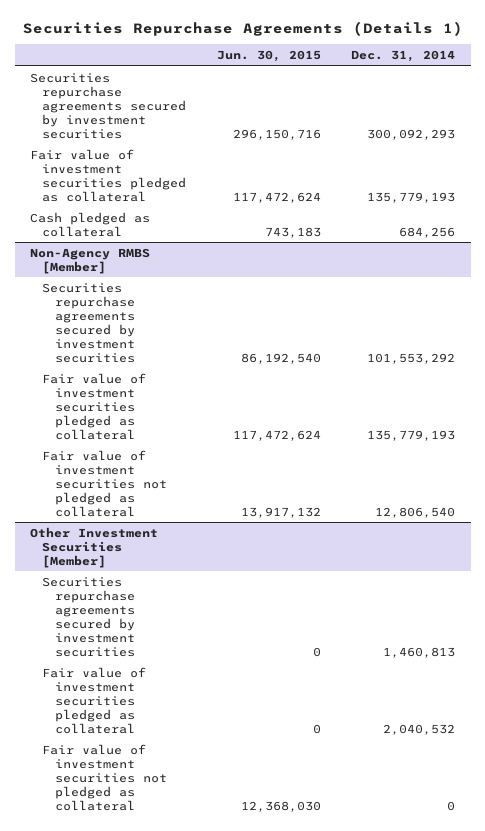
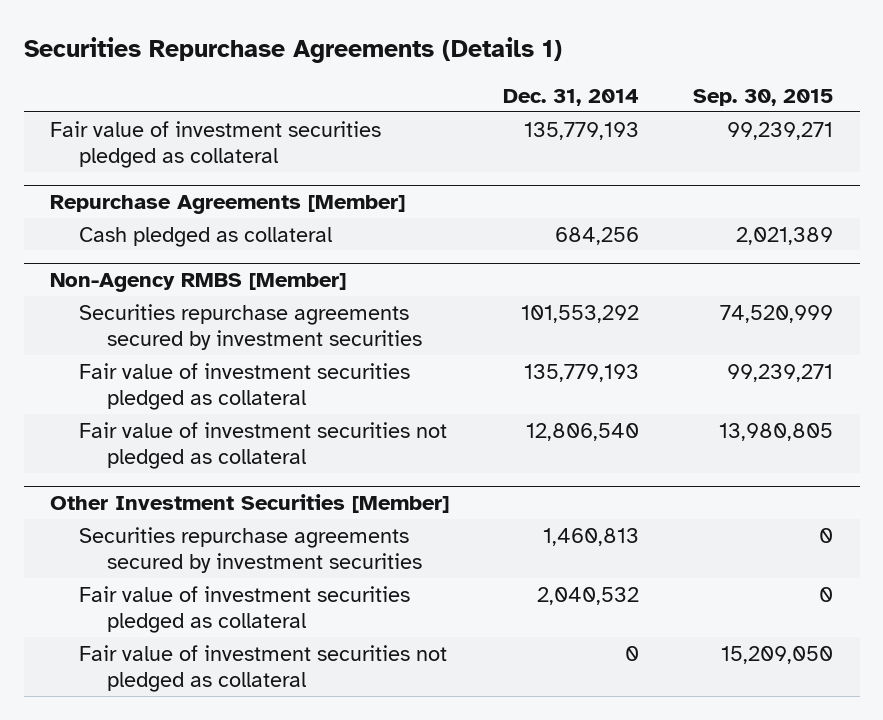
- | Jun. 30, 2015 | Dec. 31, 2014
+ | Dec. 31, 2014 | Sep. 30, 2015
- Securities repurchase agreements secured by investment securities | 296,150,716 | 300,092,293
+ Repurchase Agreements [Member]

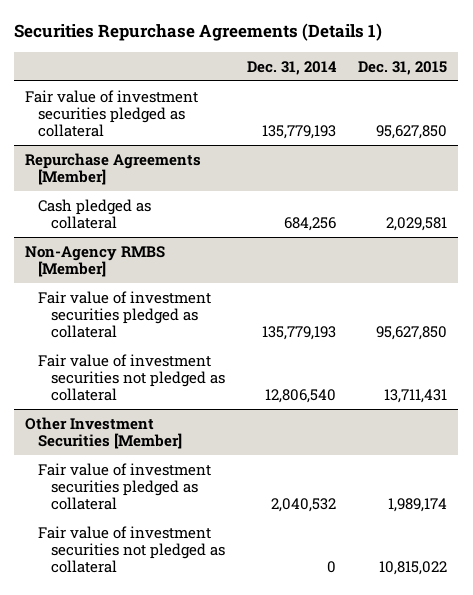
- | Dec. 31, 2014 | Sep. 30, 2015
+ | Dec. 31, 2014 | Dec. 31, 2015
@ Non-Agency RMBS [Member]
- Securities repurchase agreements secured by investment securities | 101,553,292 | 74,520,999
@ Other Investment Securities [Member]
- Securities repurchase agreements secured by investment securities | 1,460,813 | 0

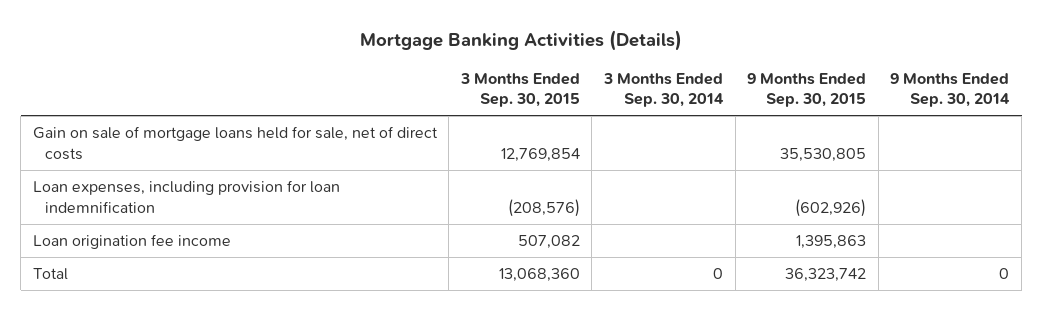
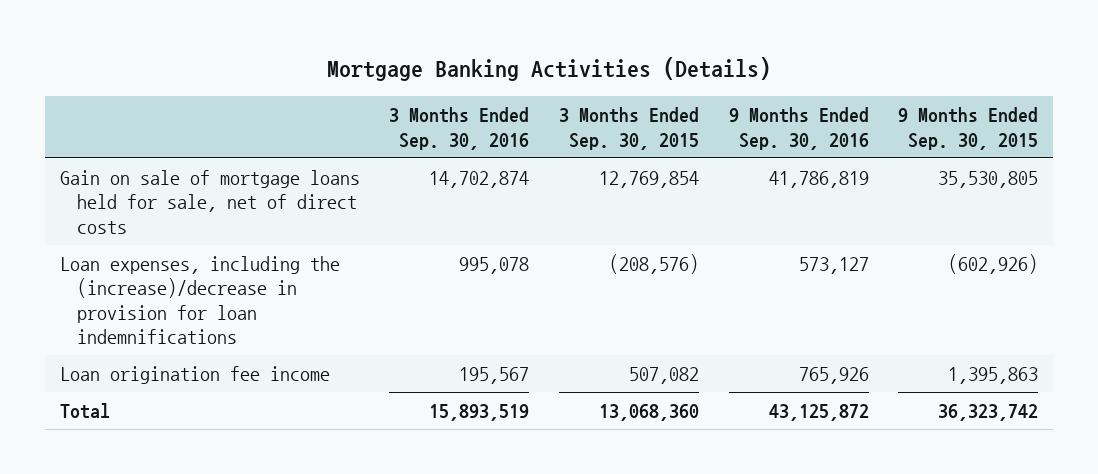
- | 3 Months Ended Sep. 30, 2015 | 3 Months Ended Sep. 30, 2014 | 9 Months Ended Sep. 30, 2015 | 9 Months Ended Sep. 30, 2014
+ | 3 Months Ended Sep. 30, 2016 | 3 Months Ended Sep. 30, 2015 | 9 Months Ended Sep. 30, 2016 | 9 Months Ended Sep. 30, 2015
- Loan expenses, including provision for loan indemnification | (208,576) | | (602,926) |
+ Loan expenses, including the (increase)/decrease in provision for loan indemnifications | 995,078 | (208,576) | 573,127 | (602,926)

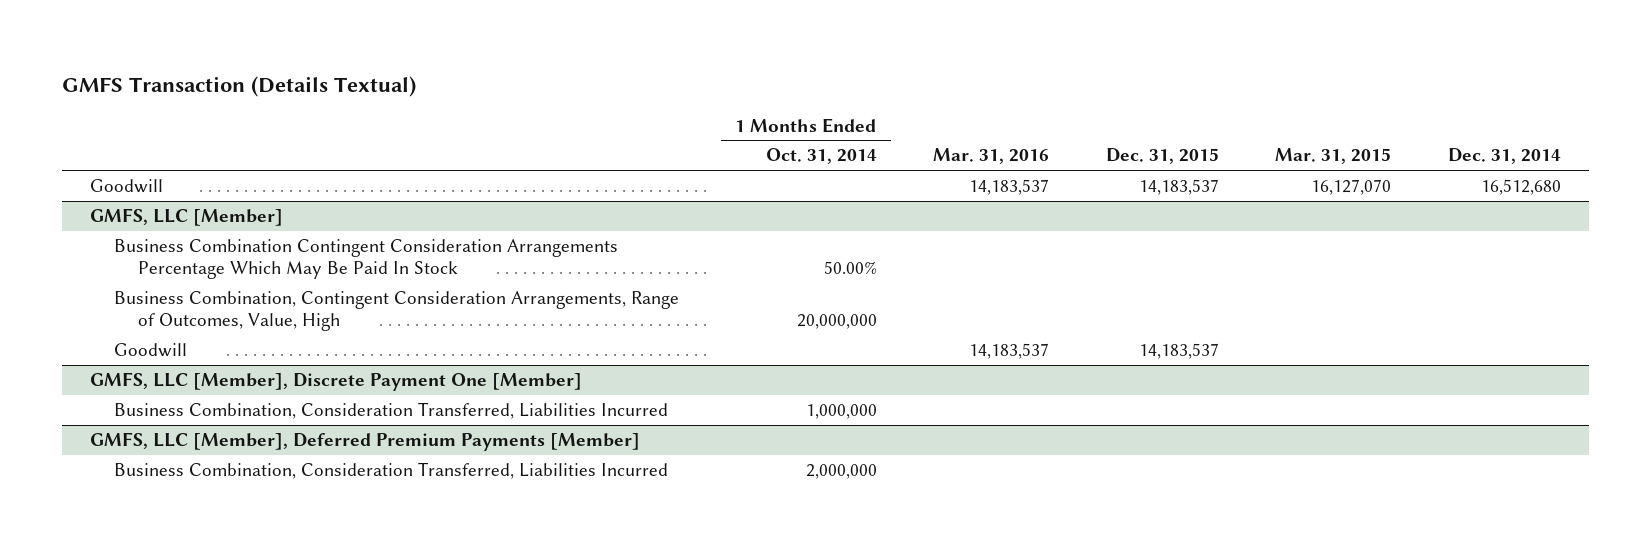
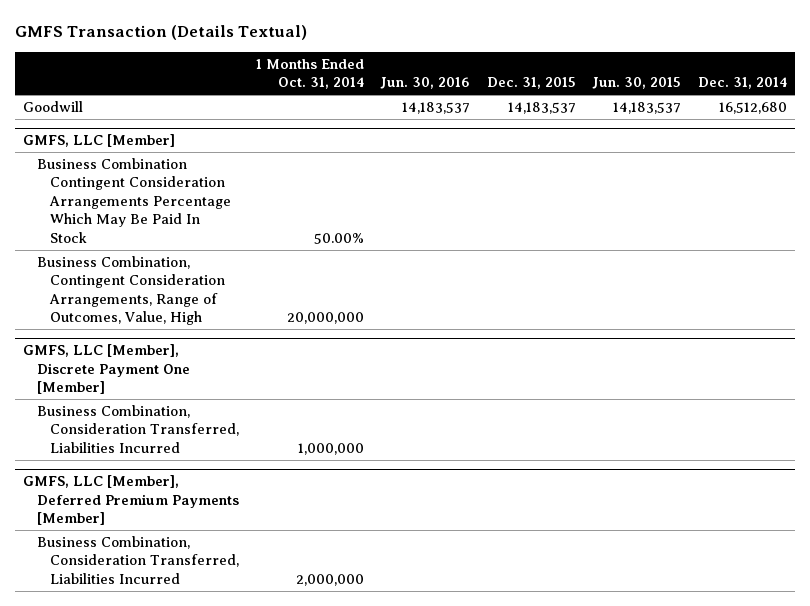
- | 1 Months Ended Oct. 31, 2014 | Mar. 31, 2016 | Dec. 31, 2015 | Mar. 31, 2015 | Dec. 31, 2014
+ | 1 Months Ended Oct. 31, 2014 | Jun. 30, 2016 | Dec. 31, 2015 | Jun. 30, 2015 | Dec. 31, 2014
@ GMFS, LLC [Member]
- Goodwill | | 14,183,537 | 14,183,537 | |

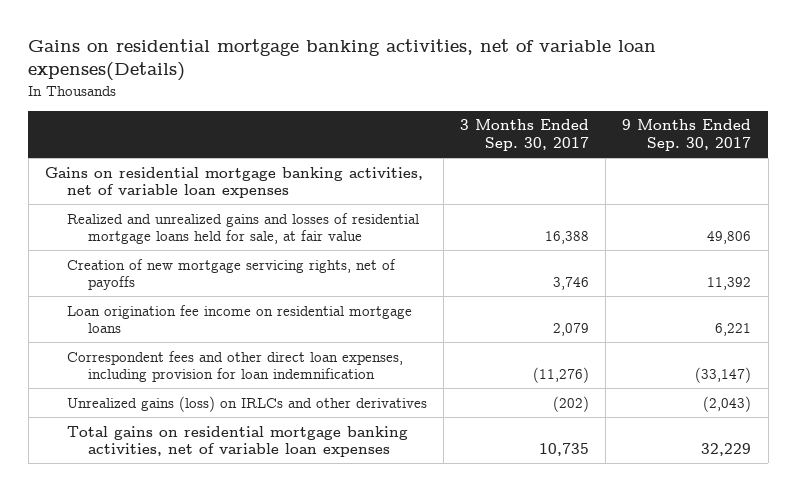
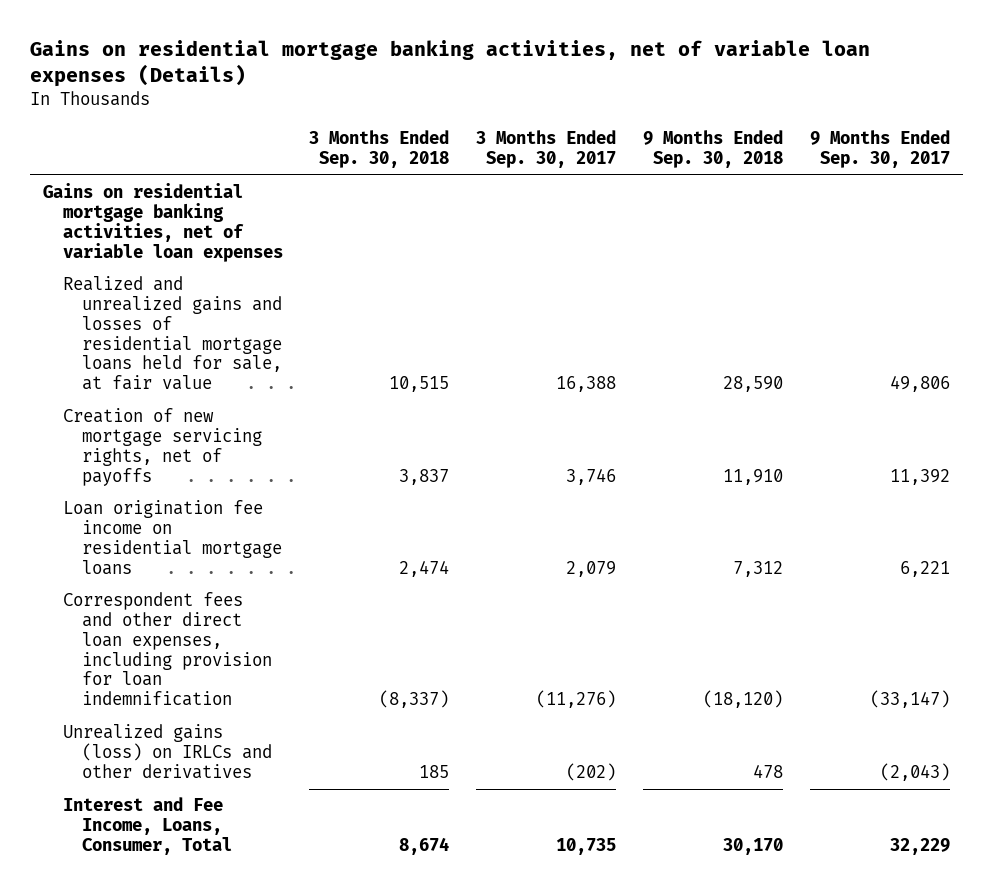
- Gains on residential mortgage banking activities, net of variable loan expenses(Details)
+ Gains on residential mortgage banking activities, net of variable loan expenses (Details)
- | 3 Months Ended Sep. 30, 2017 | 9 Months Ended Sep. 30, 2017
+ | 3 Months Ended Sep. 30, 2018 | 3 Months Ended Sep. 30, 2017 | 9 Months Ended Sep. 30, 2018 | 9 Months Ended Sep. 30, 2017
- Total gains on residential mortgage banking activities, net of variable loan expenses | 10,735 | 32,229
+ Interest and Fee Income, Loans, Consumer, Total | 8,674 | 10,735 | 30,170 | 32,229

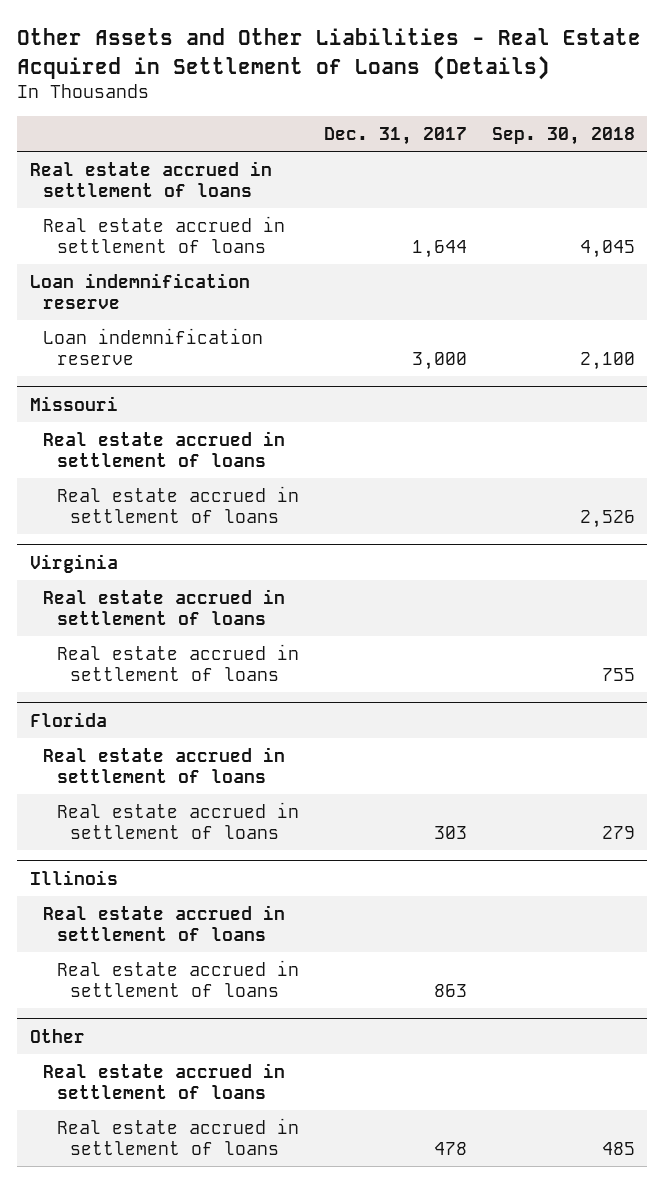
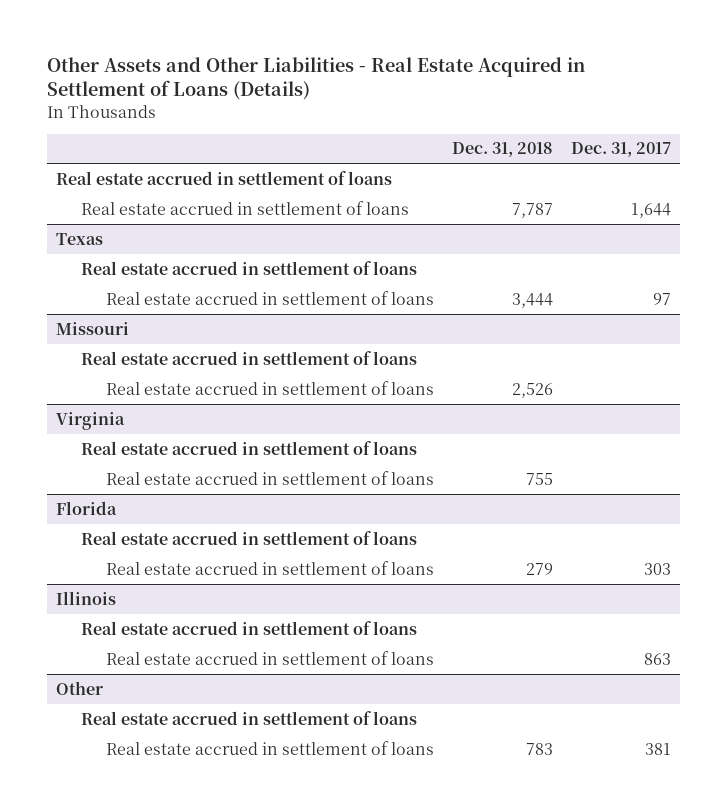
- | Dec. 31, 2017 | Sep. 30, 2018
+ | Dec. 31, 2018 | Dec. 31, 2017
- Loan indemnification reserve
- Loan indemnification reserve | 3,000 | 2,100
+ Texas
+ Real estate accrued in settlement of loans
+ Real estate accrued in settlement of loans | 3,444 | 97
@ Other
- Real estate accrued in settlement of loans | 478 | 485
+ Real estate accrued in settlement of loans | 783 | 381

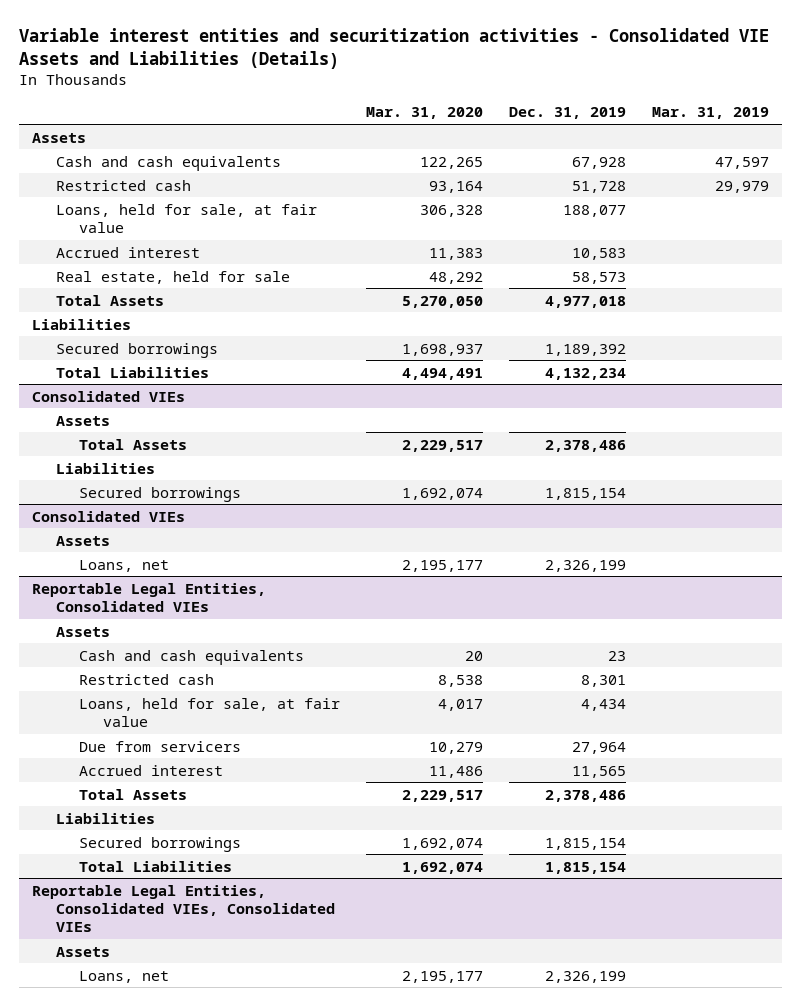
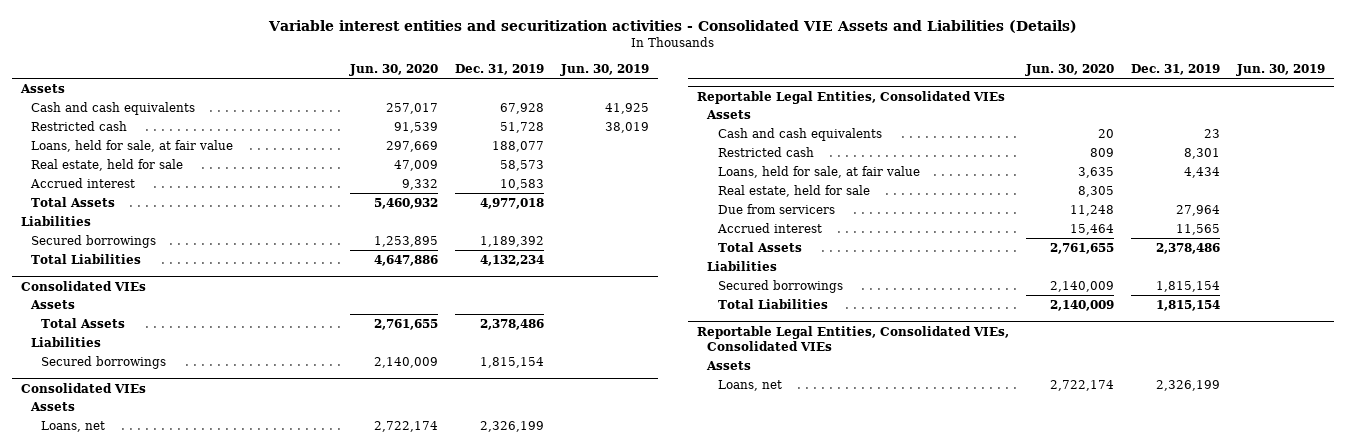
- | Mar. 31, 2020 | Dec. 31, 2019 | Mar. 31, 2019
+ | Jun. 30, 2020 | Dec. 31, 2019 | Jun. 30, 2019
moved down: Accrued interest | 9,332 | 10,583 |
@ Reportable Legal Entities, Consolidated VIEs
+ Real estate, held for sale | 8,305 | |

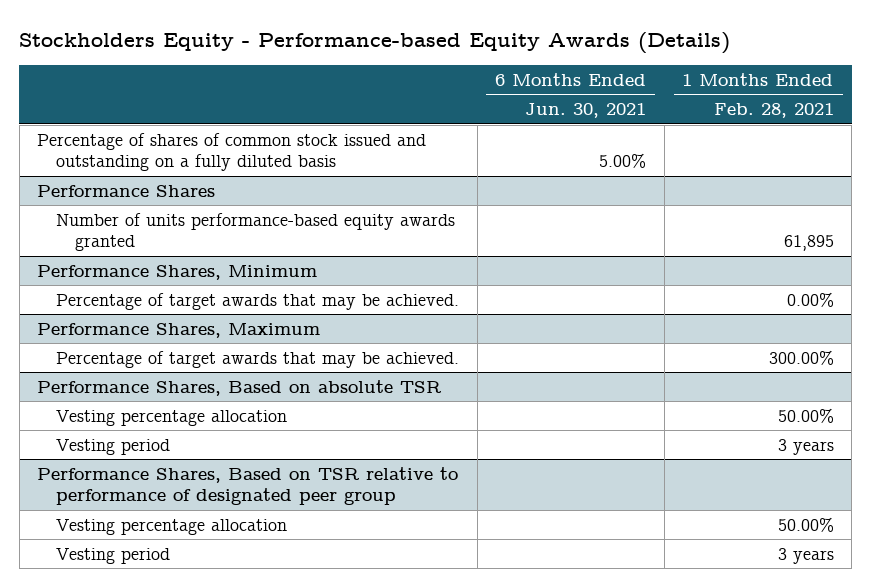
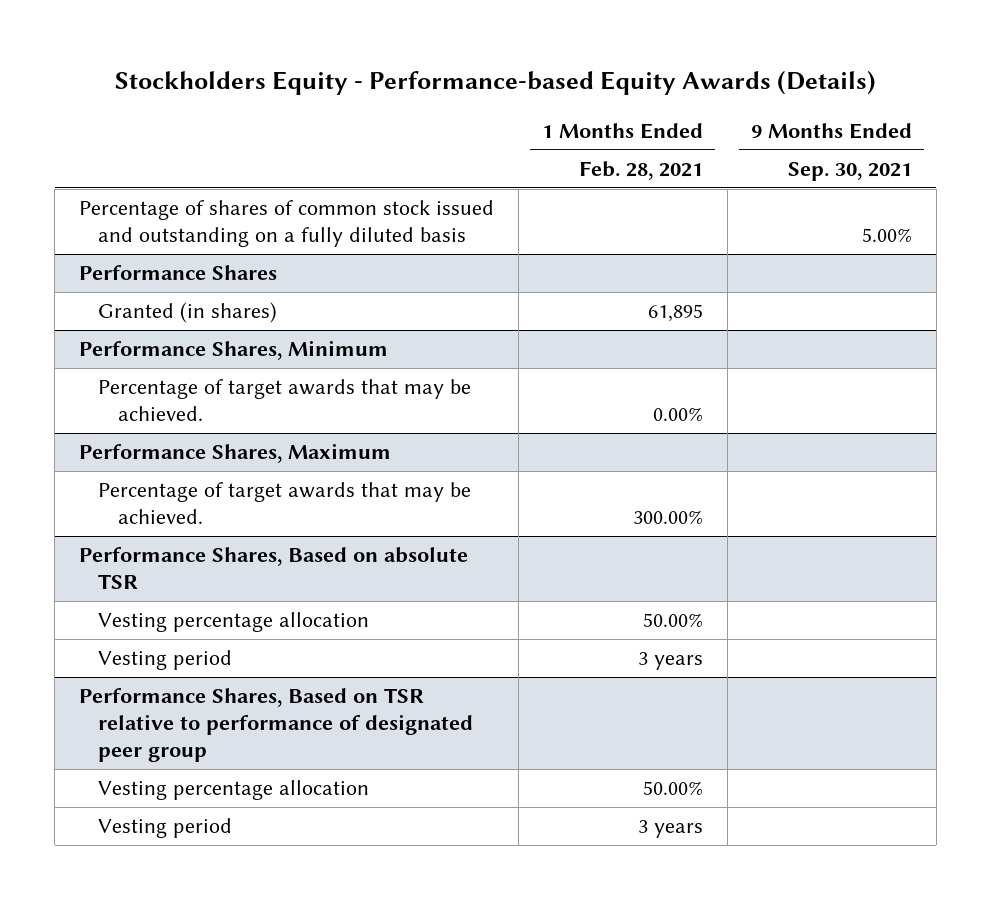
- | 6 Months Ended Jun. 30, 2021 | 1 Months Ended Feb. 28, 2021
+ | 1 Months Ended Feb. 28, 2021 | 9 Months Ended Sep. 30, 2021
@ Performance Shares
- Number of units performance-based equity awards granted | | 61,895
+ Granted (in shares) | 61,895 |

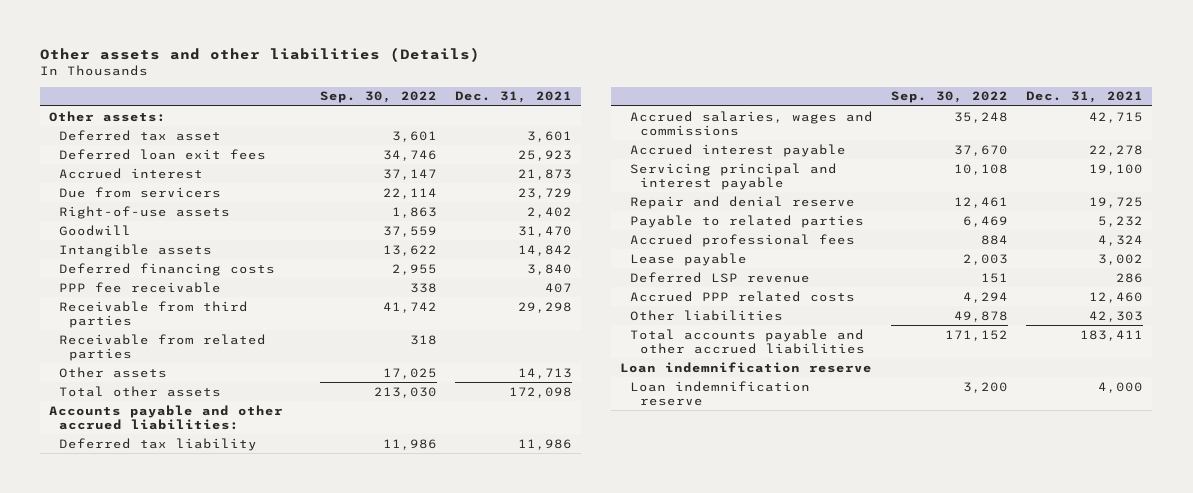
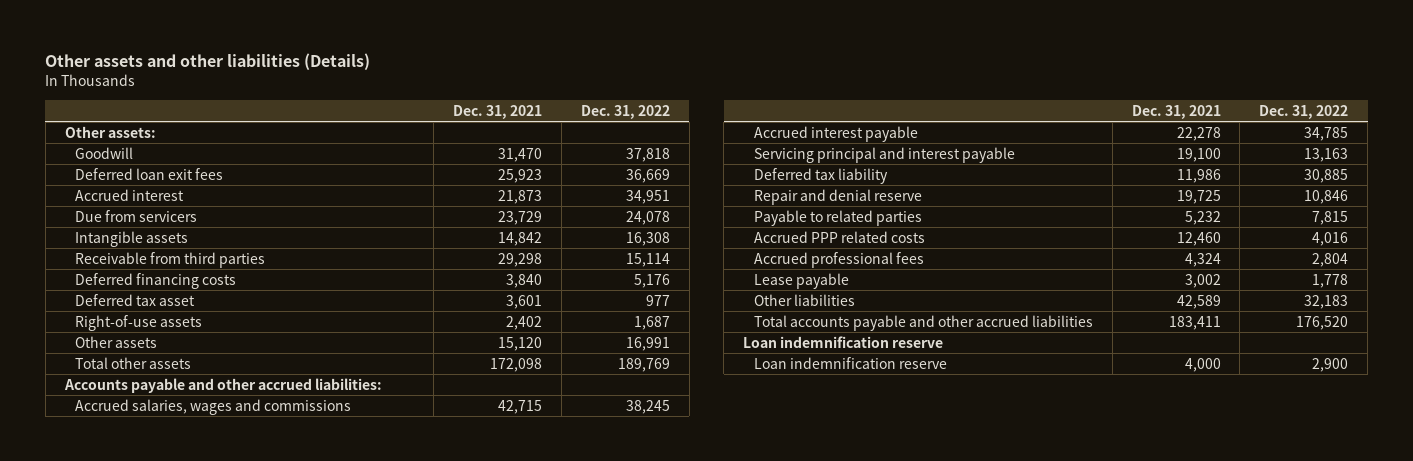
- | Sep. 30, 2022 | Dec. 31, 2021
+ | Dec. 31, 2021 | Dec. 31, 2022
moved up: Goodwill | 31,470 | 37,818
- PPP fee receivable | 338 | 407
- Receivable from related parties | 318 |
- Other assets | 17,025 | 14,713
moved down: Deferred financing costs | 3,840 | 5,176
moved down: Deferred tax asset | 3,601 | 977
moved down: Right-of-use assets | 2,402 | 1,687
+ Other assets | 15,120 | 16,991
moved down: Deferred tax liability | 11,986 | 30,885
moved up: Accrued PPP related costs | 12,460 | 4,016
- Deferred LSP revenue | 151 | 286
- Other liabilities | 49,878 | 42,303
+ Other liabilities | 42,589 | 32,183

